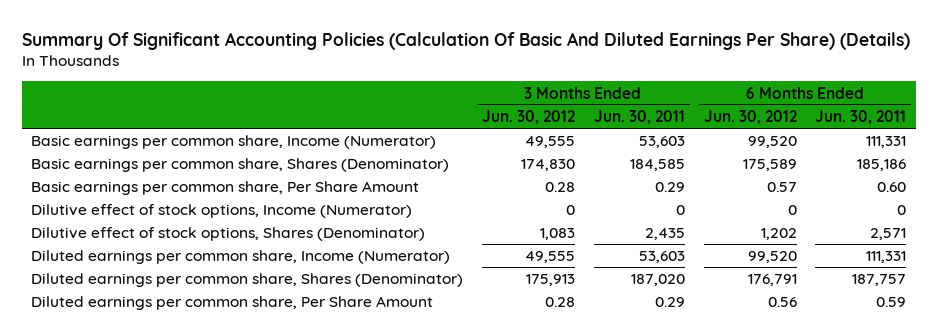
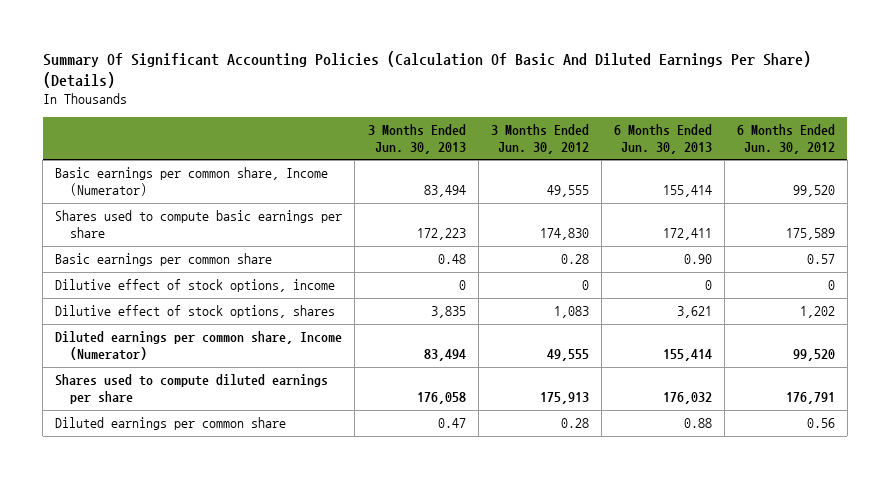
- | 3 Months Ended Jun. 30, 2012 | 3 Months Ended Jun. 30, 2011 | 6 Months Ended Jun. 30, 2012 | 6 Months Ended Jun. 30, 2011
+ | 3 Months Ended Jun. 30, 2013 | 3 Months Ended Jun. 30, 2012 | 6 Months Ended Jun. 30, 2013 | 6 Months Ended Jun. 30, 2012
- Basic earnings per common share, Shares (Denominator) | 174,830 | 184,585 | 175,589 | 185,186
- Basic earnings per common share, Per Share Amount | 0.28 | 0.29 | 0.57 | 0.60
- Dilutive effect of stock options, Income (Numerator) | 0 | 0 | 0 | 0
- Dilutive effect of stock options, Shares (Denominator) | 1,083 | 2,435 | 1,202 | 2,571
+ Shares used to compute basic earnings per share | 172,223 | 174,830 | 172,411 | 175,589
+ Basic earnings per common share | 0.48 | 0.28 | 0.90 | 0.57
+ Dilutive effect of stock options, income | 0 | 0 | 0 | 0
+ Dilutive effect of stock options, shares | 3,835 | 1,083 | 3,621 | 1,202
- Diluted earnings per common share, Shares (Denominator) | 175,913 | 187,020 | 176,791 | 187,757
- Diluted earnings per common share, Per Share Amount | 0.28 | 0.29 | 0.56 | 0.59
+ Shares used to compute diluted earnings per share | 176,058 | 175,913 | 176,032 | 176,791
+ Diluted earnings per common share | 0.47 | 0.28 | 0.88 | 0.56

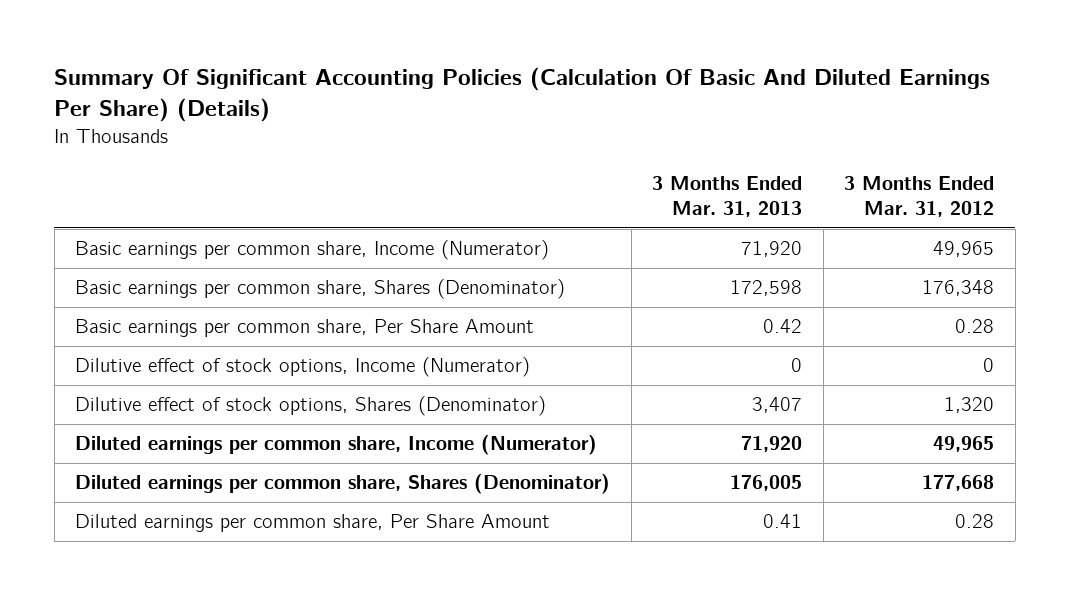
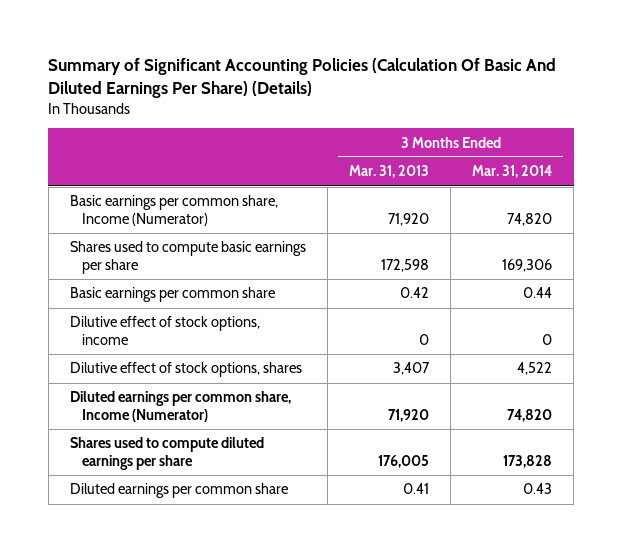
- Summary Of Significant Accounting Policies (Calculation Of Basic And Diluted Earnings Per Share) (Details)
+ Summary of Significant Accounting Policies (Calculation Of Basic And Diluted Earnings Per Share) (Details)
- | 3 Months Ended Mar. 31, 2013 | 3 Months Ended Mar. 31, 2012
+ | 3 Months Ended Mar. 31, 2013 | 3 Months Ended Mar. 31, 2014
- Basic earnings per common share, Shares (Denominator) | 172,598 | 176,348
- Basic earnings per common share, Per Share Amount | 0.42 | 0.28
- Dilutive effect of stock options, Income (Numerator) | 0 | 0
- Dilutive effect of stock options, Shares (Denominator) | 3,407 | 1,320
+ Shares used to compute basic earnings per share | 172,598 | 169,306
+ Basic earnings per common share | 0.42 | 0.44
+ Dilutive effect of stock options, income | 0 | 0
+ Dilutive effect of stock options, shares | 3,407 | 4,522
- Diluted earnings per common share, Shares (Denominator) | 176,005 | 177,668
- Diluted earnings per common share, Per Share Amount | 0.41 | 0.28
+ Shares used to compute diluted earnings per share | 176,005 | 173,828
+ Diluted earnings per common share | 0.41 | 0.43

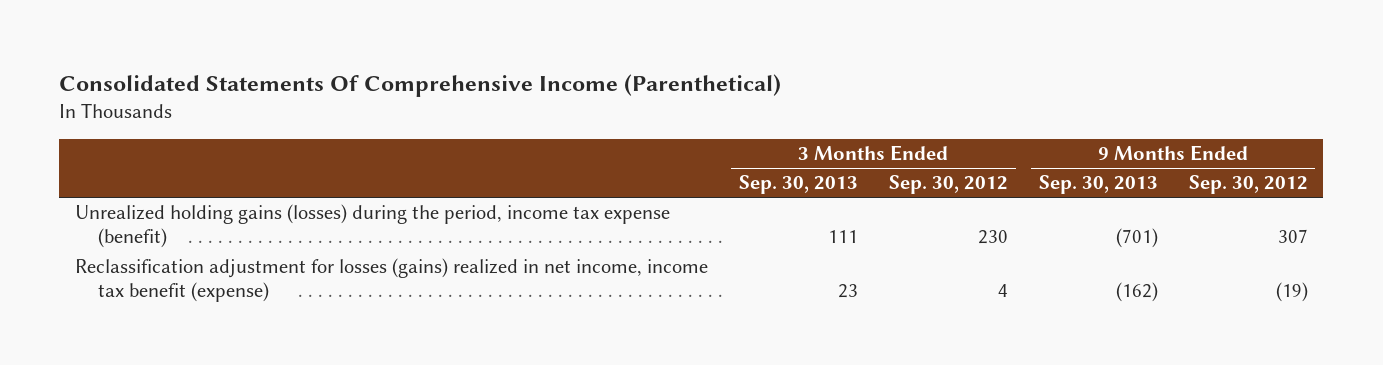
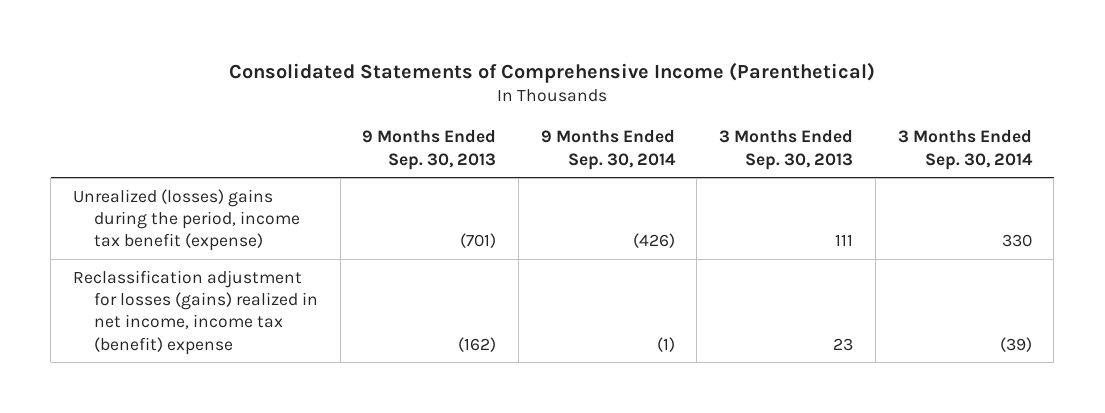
- Consolidated Statements Of Comprehensive Income (Parenthetical)
+ Consolidated Statements of Comprehensive Income (Parenthetical)
- | 3 Months Ended Sep. 30, 2013 | 3 Months Ended Sep. 30, 2012 | 9 Months Ended Sep. 30, 2013 | 9 Months Ended Sep. 30, 2012
+ | 9 Months Ended Sep. 30, 2013 | 9 Months Ended Sep. 30, 2014 | 3 Months Ended Sep. 30, 2013 | 3 Months Ended Sep. 30, 2014
- Unrealized holding gains (losses) during the period, income tax expense (benefit) | 111 | 230 | (701) | 307
- Reclassification adjustment for losses (gains) realized in net income, income tax benefit (expense) | 23 | 4 | (162) | (19)
+ Unrealized (losses) gains during the period, income tax benefit (expense) | (701) | (426) | 111 | 330
+ Reclassification adjustment for losses (gains) realized in net income, income tax (benefit) expense | (162) | (1) | 23 | (39)

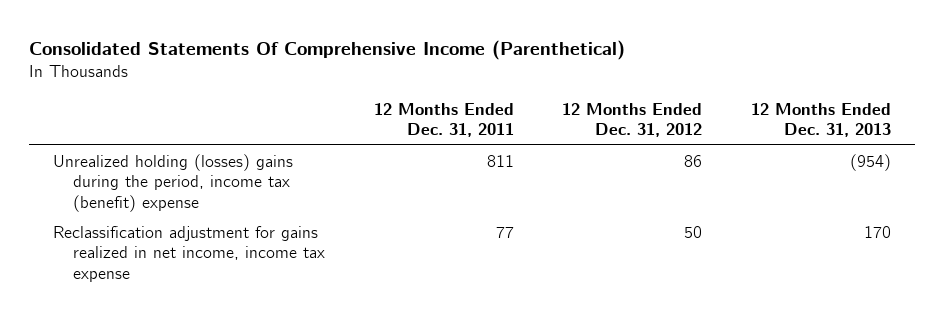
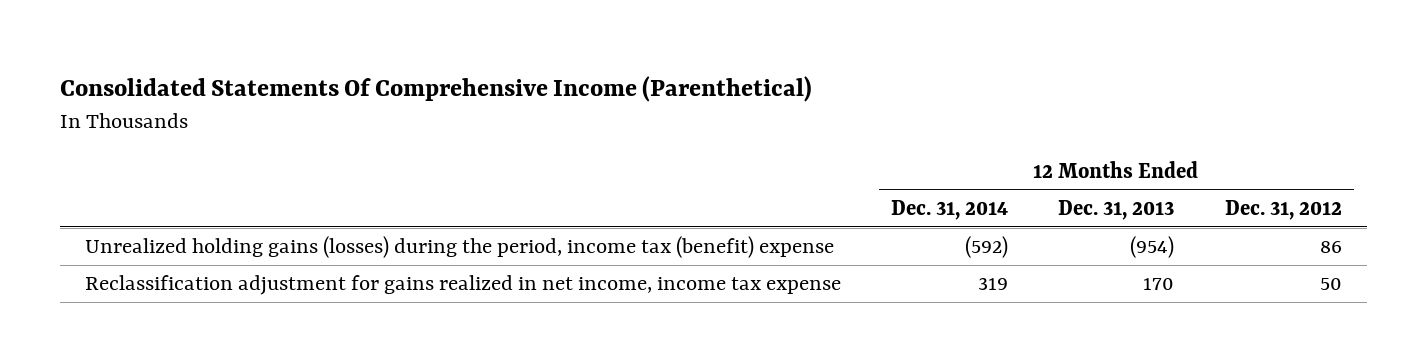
- | 12 Months Ended Dec. 31, 2011 | 12 Months Ended Dec. 31, 2012 | 12 Months Ended Dec. 31, 2013
+ | 12 Months Ended Dec. 31, 2014 | 12 Months Ended Dec. 31, 2013 | 12 Months Ended Dec. 31, 2012
- Unrealized holding (losses) gains during the period, income tax (benefit) expense | 811 | 86 | (954)
+ Unrealized holding gains (losses) during the period, income tax (benefit) expense | (592) | (954) | 86

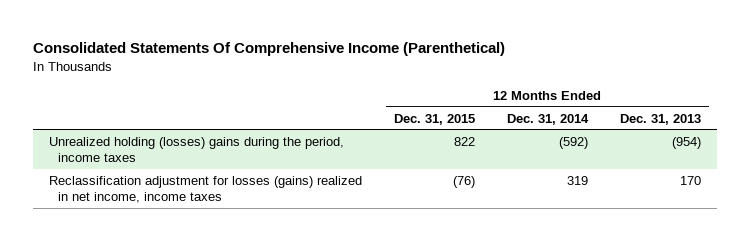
- | 12 Months Ended Dec. 31, 2014 | 12 Months Ended Dec. 31, 2013 | 12 Months Ended Dec. 31, 2012
+ | 12 Months Ended Dec. 31, 2015 | 12 Months Ended Dec. 31, 2014 | 12 Months Ended Dec. 31, 2013
- Unrealized holding gains (losses) during the period, income tax (benefit) expense | (592) | (954) | 86
- Reclassification adjustment for gains realized in net income, income tax expense | 319 | 170 | 50
+ Unrealized holding (losses) gains during the period, income taxes | 822 | (592) | (954)
+ Reclassification adjustment for losses (gains) realized in net income, income taxes | (76) | 319 | 170

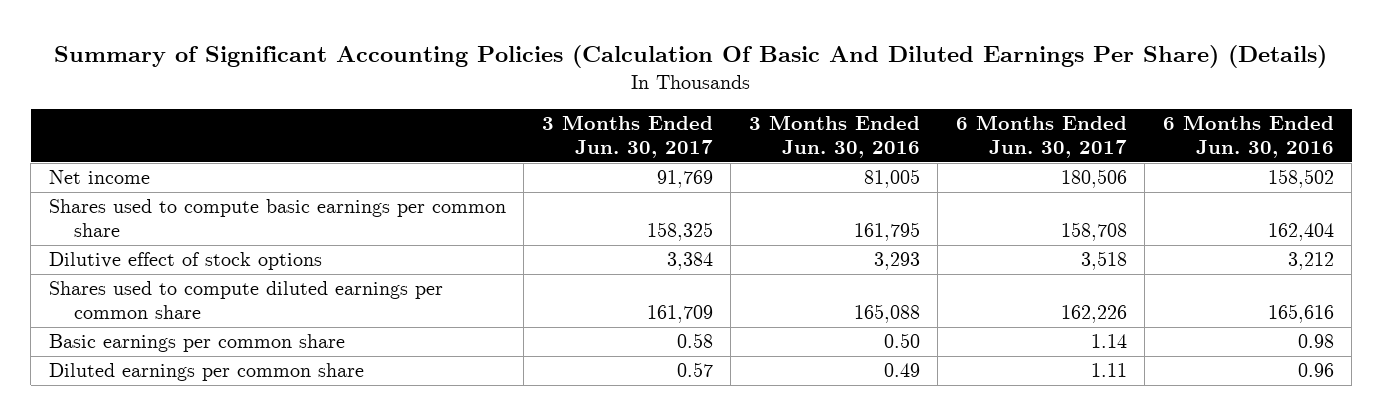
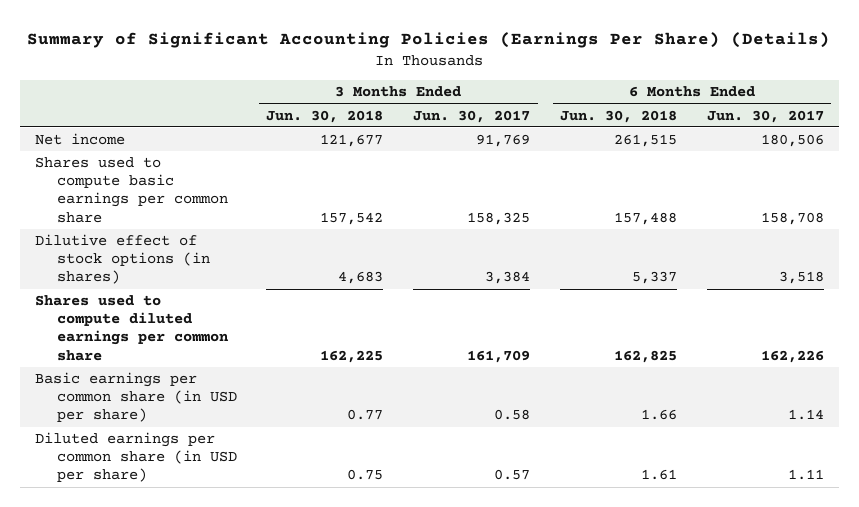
- Summary of Significant Accounting Policies (Calculation Of Basic And Diluted Earnings Per Share) (Details)
+ Summary of Significant Accounting Policies (Earnings Per Share) (Details)
- | 3 Months Ended Jun. 30, 2017 | 3 Months Ended Jun. 30, 2016 | 6 Months Ended Jun. 30, 2017 | 6 Months Ended Jun. 30, 2016
+ | 3 Months Ended Jun. 30, 2018 | 3 Months Ended Jun. 30, 2017 | 6 Months Ended Jun. 30, 2018 | 6 Months Ended Jun. 30, 2017
- Dilutive effect of stock options | 3,384 | 3,293 | 3,518 | 3,212
+ Dilutive effect of stock options (in shares) | 4,683 | 3,384 | 5,337 | 3,518
- Basic earnings per common share | 0.58 | 0.50 | 1.14 | 0.98
- Diluted earnings per common share | 0.57 | 0.49 | 1.11 | 0.96
+ Basic earnings per common share (in USD per share) | 0.77 | 0.58 | 1.66 | 1.14
+ Diluted earnings per common share (in USD per share) | 0.75 | 0.57 | 1.61 | 1.11

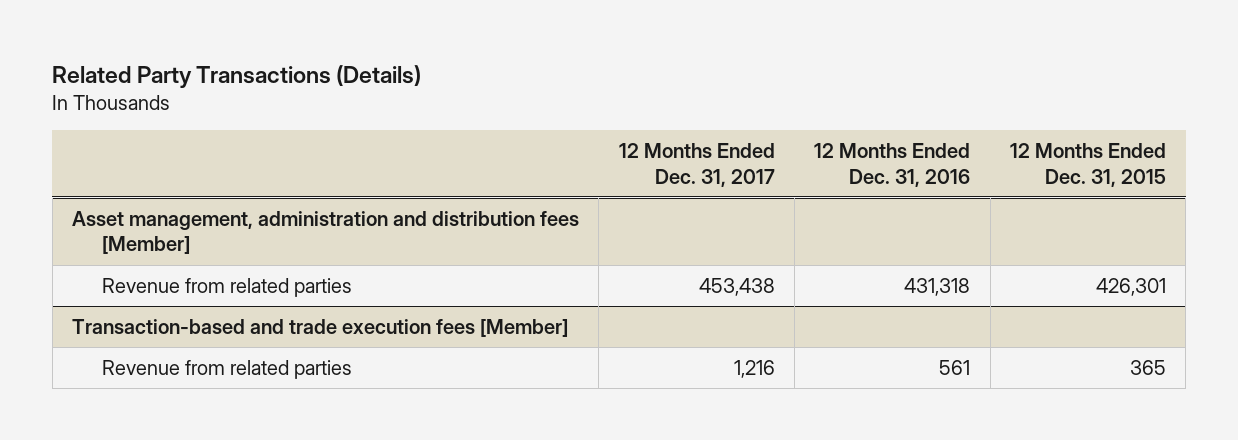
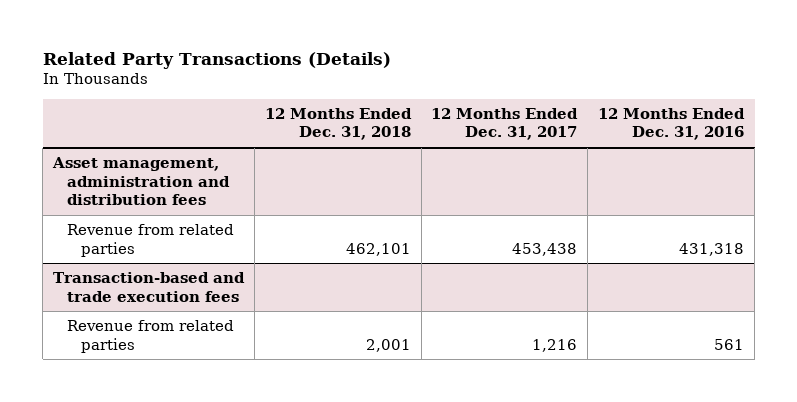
- | 12 Months Ended Dec. 31, 2017 | 12 Months Ended Dec. 31, 2016 | 12 Months Ended Dec. 31, 2015
+ | 12 Months Ended Dec. 31, 2018 | 12 Months Ended Dec. 31, 2017 | 12 Months Ended Dec. 31, 2016
- Asset management, administration and distribution fees [Member]
+ Asset management, administration and distribution fees
- Transaction-based and trade execution fees [Member]
+ Transaction-based and trade execution fees

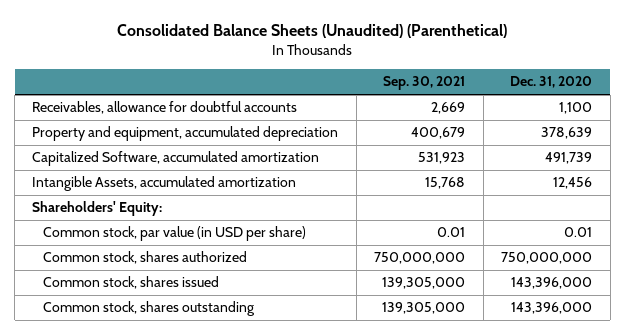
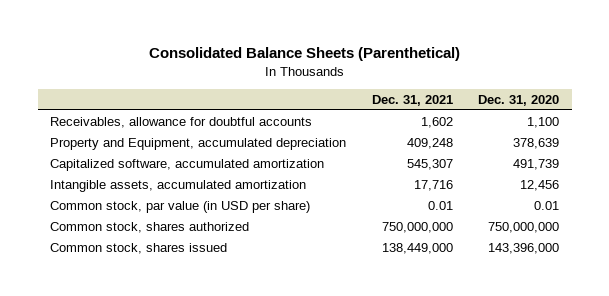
- Consolidated Balance Sheets (Unaudited) (Parenthetical)
+ Consolidated Balance Sheets (Parenthetical)
- | Sep. 30, 2021 | Dec. 31, 2020
+ | Dec. 31, 2021 | Dec. 31, 2020
- Property and equipment, accumulated depreciation | 400,679 | 378,639
- Capitalized Software, accumulated amortization | 531,923 | 491,739
- Intangible Assets, accumulated amortization | 15,768 | 12,456
- Shareholders' Equity:
+ Property and Equipment, accumulated depreciation | 409,248 | 378,639
+ Capitalized software, accumulated amortization | 545,307 | 491,739
+ Intangible assets, accumulated amortization | 17,716 | 12,456
- Common stock, shares outstanding | 139,305,000 | 143,396,000

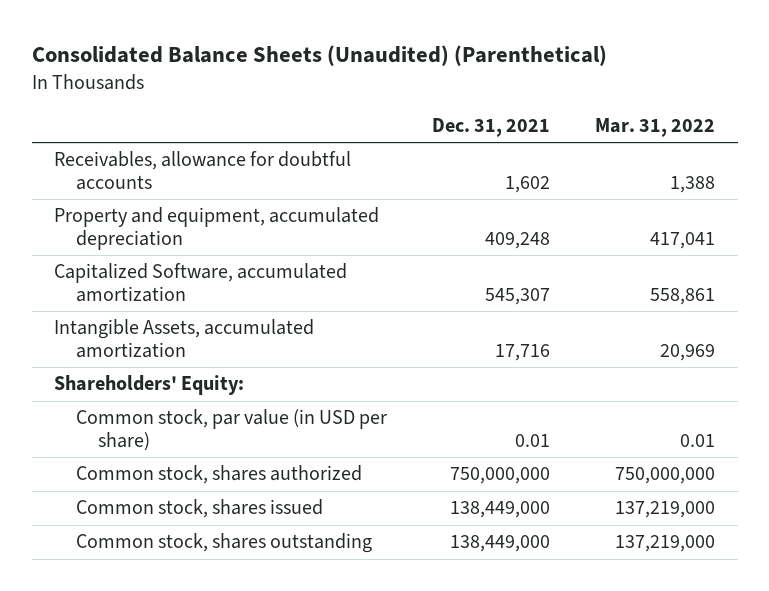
- Consolidated Balance Sheets (Parenthetical)
+ Consolidated Balance Sheets (Unaudited) (Parenthetical)
- | Dec. 31, 2021 | Dec. 31, 2020
+ | Dec. 31, 2021 | Mar. 31, 2022
- Property and Equipment, accumulated depreciation | 409,248 | 378,639
- Capitalized software, accumulated amortization | 545,307 | 491,739
- Intangible assets, accumulated amortization | 17,716 | 12,456
+ Property and equipment, accumulated depreciation | 409,248 | 417,041
+ Capitalized Software, accumulated amortization | 545,307 | 558,861
+ Intangible Assets, accumulated amortization | 17,716 | 20,969
+ Shareholders' Equity:
+ Common stock, shares outstanding | 138,449,000 | 137,219,000

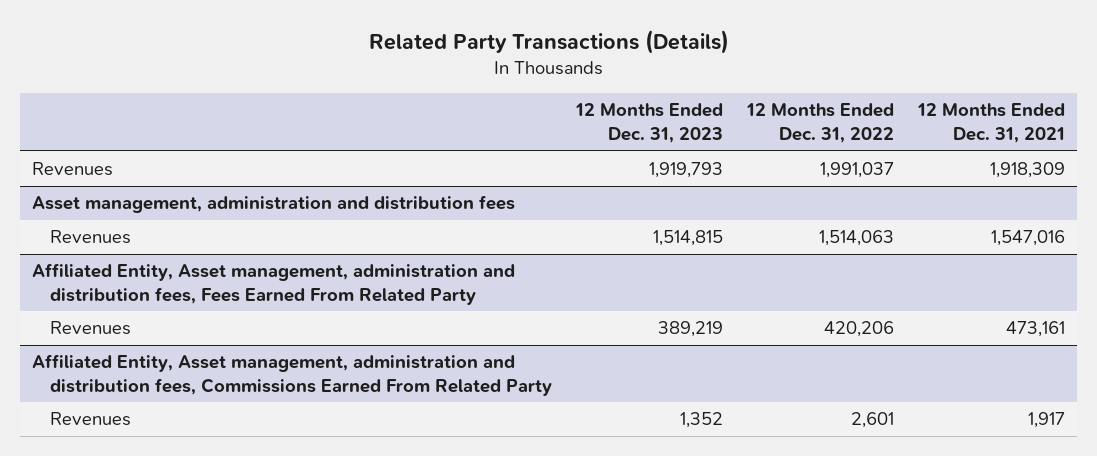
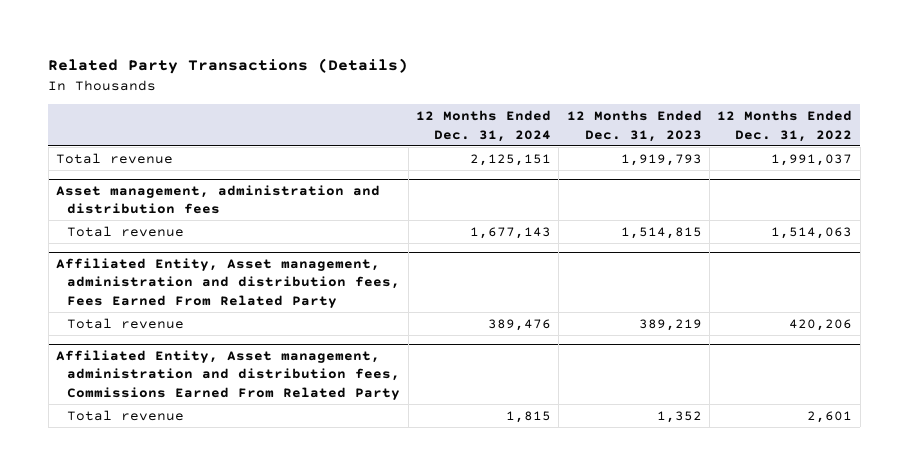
- | 12 Months Ended Dec. 31, 2023 | 12 Months Ended Dec. 31, 2022 | 12 Months Ended Dec. 31, 2021
+ | 12 Months Ended Dec. 31, 2024 | 12 Months Ended Dec. 31, 2023 | 12 Months Ended Dec. 31, 2022
- Revenues | 1,919,793 | 1,991,037 | 1,918,309
+ Total revenue | 2,125,151 | 1,919,793 | 1,991,037
@ Asset management, administration and distribution fees
- Revenues | 1,514,815 | 1,514,063 | 1,547,016
+ Total revenue | 1,677,143 | 1,514,815 | 1,514,063
@ Affiliated Entity, Asset management, administration and distribution fees, Fees Earned From Related Party
- Revenues | 389,219 | 420,206 | 473,161
+ Total revenue | 389,476 | 389,219 | 420,206
@ Affiliated Entity, Asset management, administration and distribution fees, Commissions Earned From Related Party
- Revenues | 1,352 | 2,601 | 1,917
+ Total revenue | 1,815 | 1,352 | 2,601

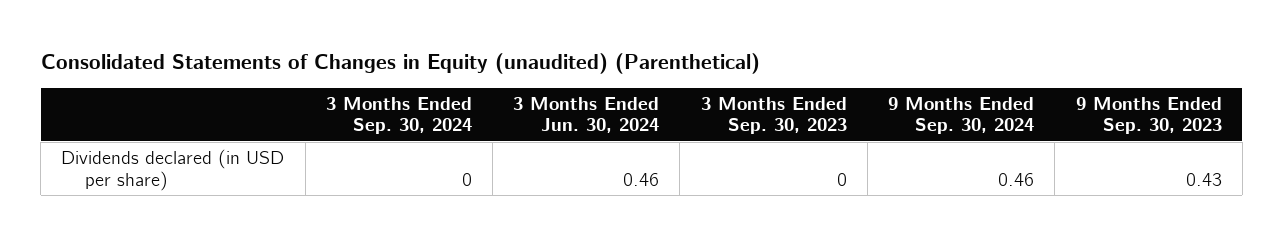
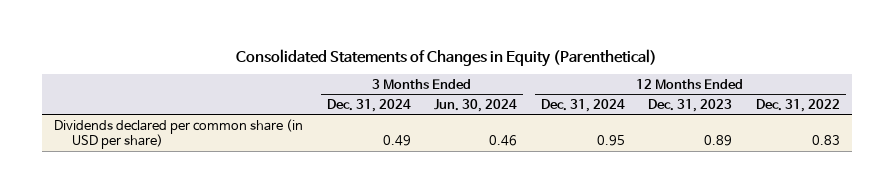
- Consolidated Statements of Changes in Equity (unaudited) (Parenthetical)
+ Consolidated Statements of Changes in Equity (Parenthetical)
- | 3 Months Ended Sep. 30, 2024 | 3 Months Ended Jun. 30, 2024 | 3 Months Ended Sep. 30, 2023 | 9 Months Ended Sep. 30, 2024 | 9 Months Ended Sep. 30, 2023
+ | 3 Months Ended Dec. 31, 2024 | 3 Months Ended Jun. 30, 2024 | 12 Months Ended Dec. 31, 2024 | 12 Months Ended Dec. 31, 2023 | 12 Months Ended Dec. 31, 2022
- Dividends declared (in USD per share) | 0 | 0.46 | 0 | 0.46 | 0.43
+ Dividends declared per common share (in USD per share) | 0.49 | 0.46 | 0.95 | 0.89 | 0.83

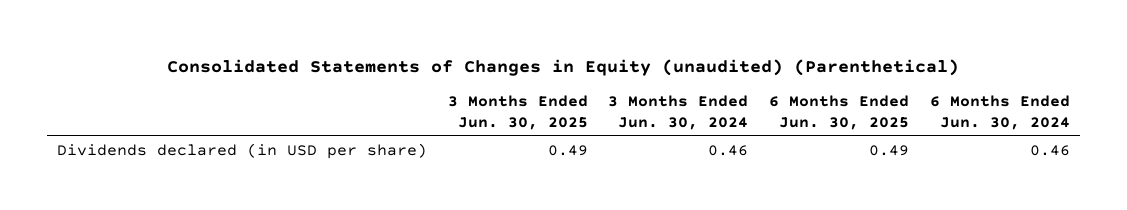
- Consolidated Statements of Changes in Equity (Parenthetical)
+ Consolidated Statements of Changes in Equity (unaudited) (Parenthetical)
- | 3 Months Ended Dec. 31, 2024 | 3 Months Ended Jun. 30, 2024 | 12 Months Ended Dec. 31, 2024 | 12 Months Ended Dec. 31, 2023 | 12 Months Ended Dec. 31, 2022
+ | 3 Months Ended Jun. 30, 2025 | 3 Months Ended Jun. 30, 2024 | 6 Months Ended Jun. 30, 2025 | 6 Months Ended Jun. 30, 2024
- Dividends declared per common share (in USD per share) | 0.49 | 0.46 | 0.95 | 0.89 | 0.83
+ Dividends declared (in USD per share) | 0.49 | 0.46 | 0.49 | 0.46

